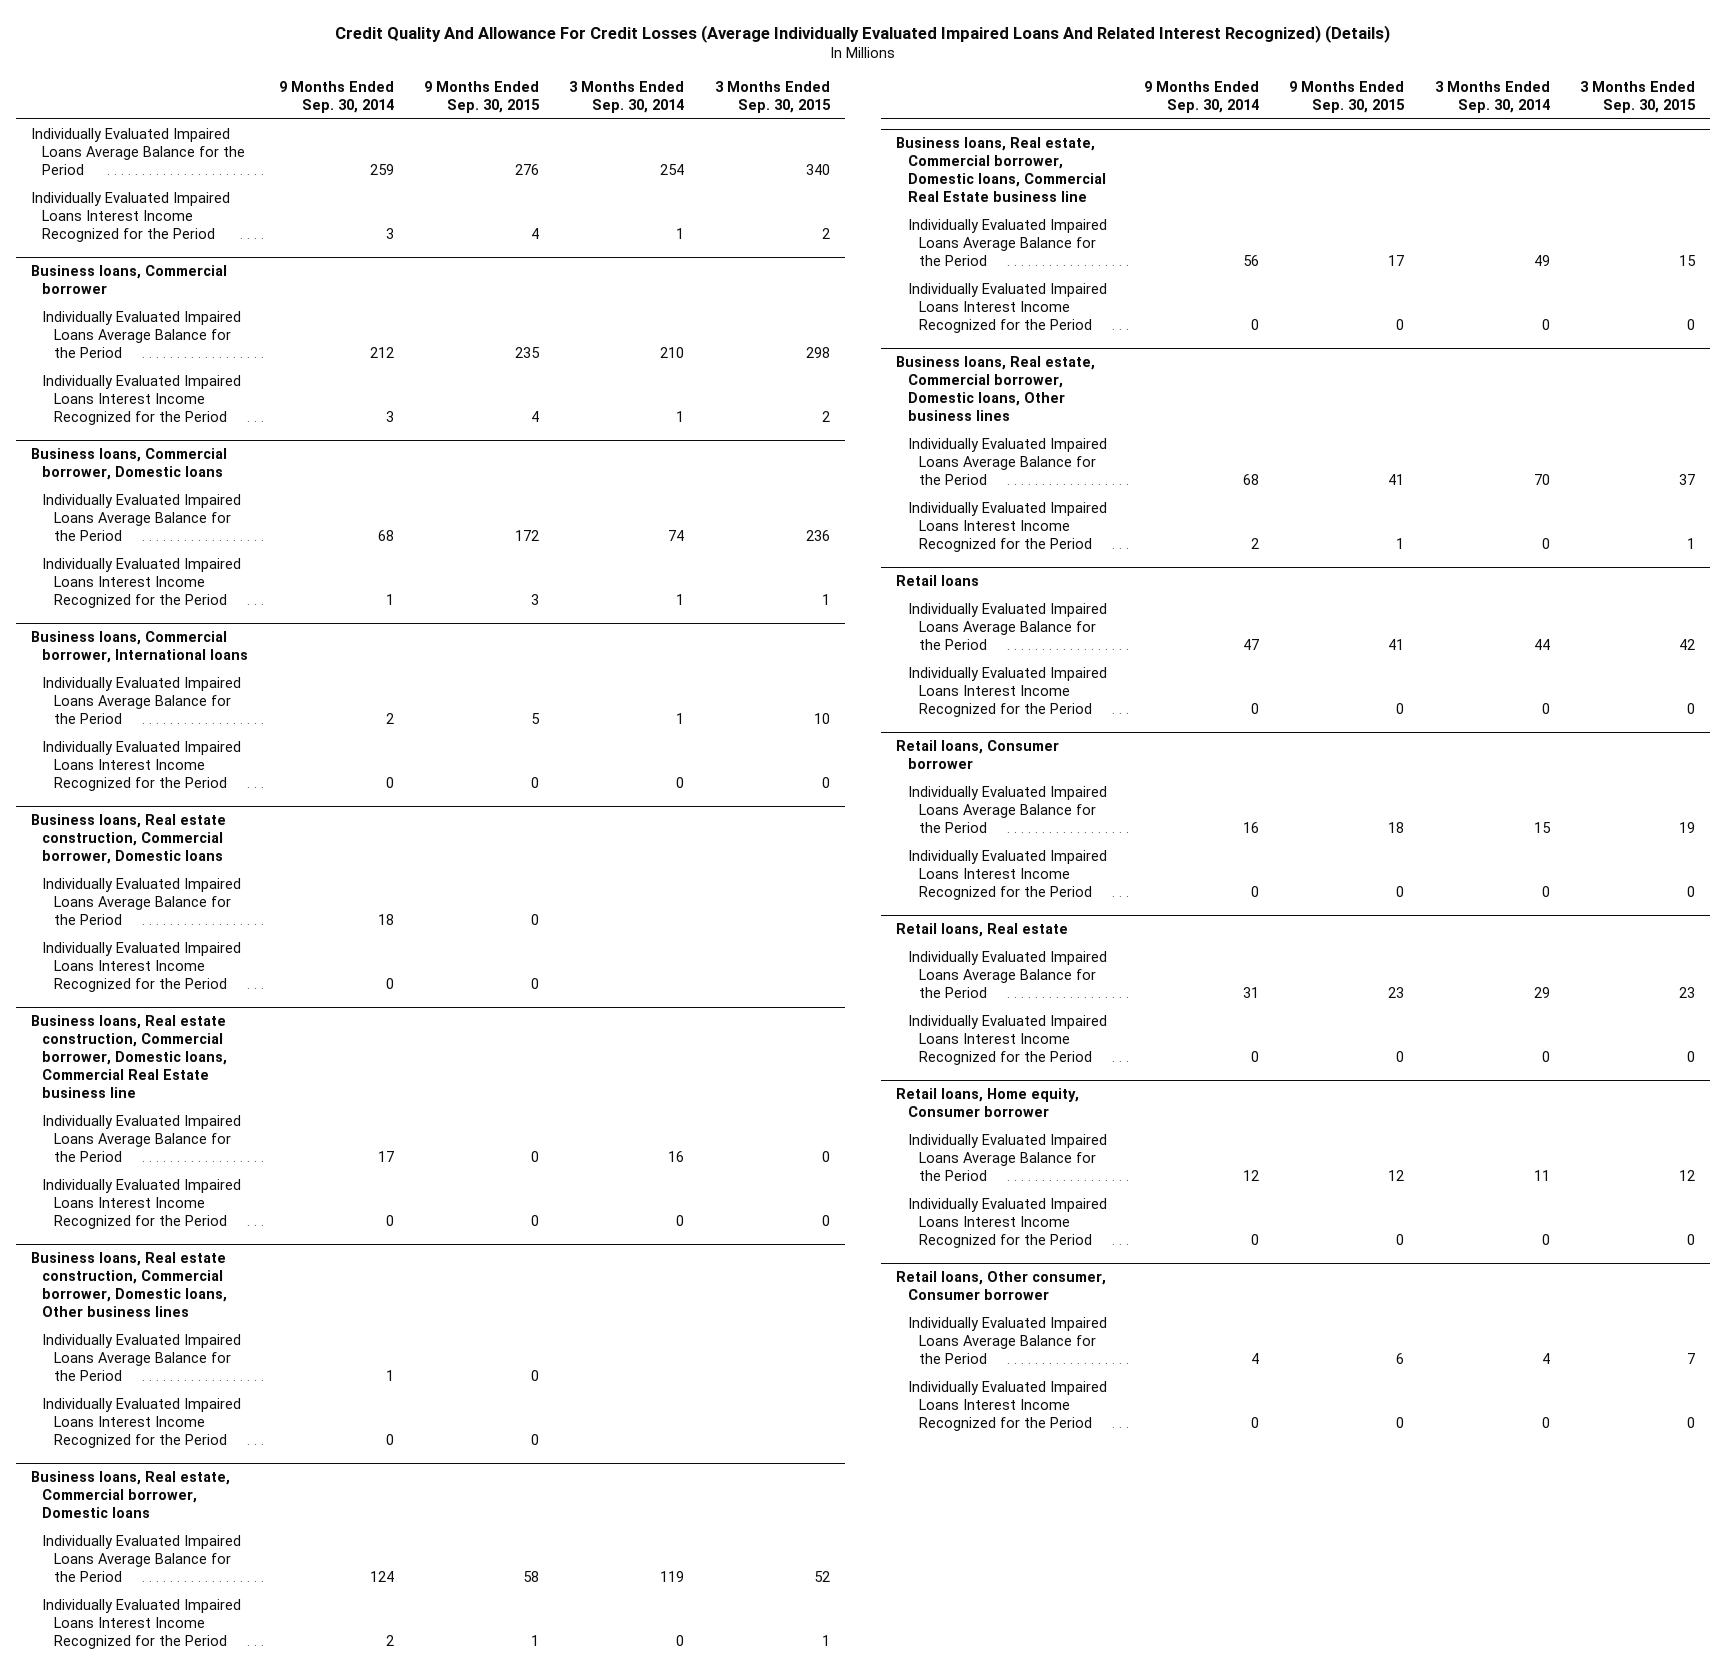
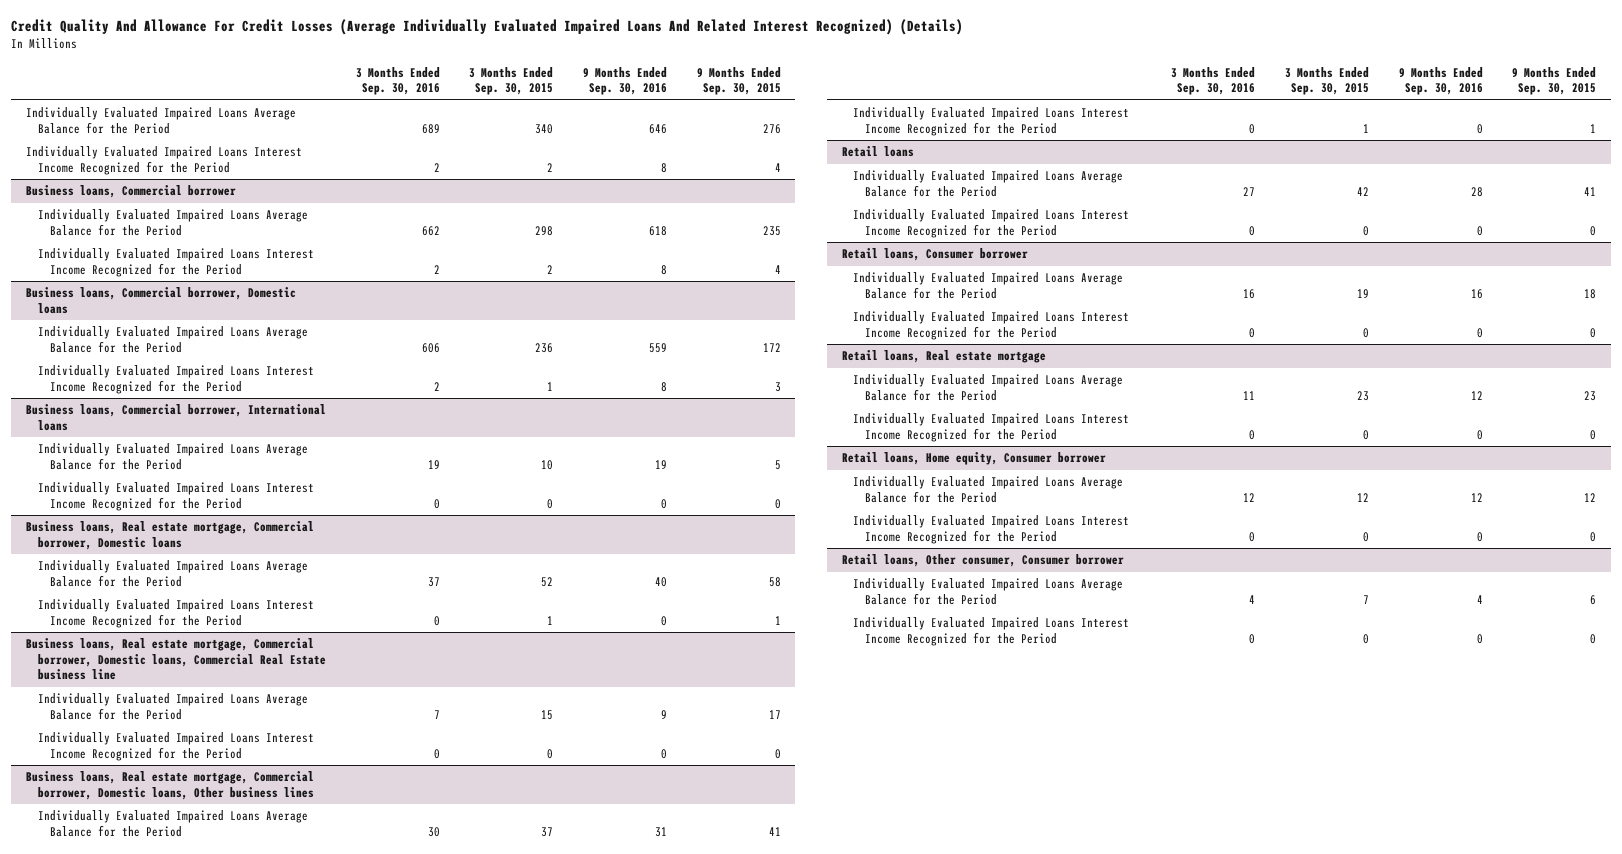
- | 9 Months Ended Sep. 30, 2014 | 9 Months Ended Sep. 30, 2015 | 3 Months Ended Sep. 30, 2014 | 3 Months Ended Sep. 30, 2015
+ | 3 Months Ended Sep. 30, 2016 | 3 Months Ended Sep. 30, 2015 | 9 Months Ended Sep. 30, 2016 | 9 Months Ended Sep. 30, 2015
- Business loans, Real estate construction, Commercial borrower, Domestic loans
- Individually Evaluated Impaired Loans Average Balance for the Period | 18 | 0 | |
- Individually Evaluated Impaired Loans Interest Income Recognized for the Period | 0 | 0 | |
- Business loans, Real estate construction, Commercial borrower, Domestic loans, Commercial Real Estate business line
- Individually Evaluated Impaired Loans Average Balance for the Period | 17 | 0 | 16 | 0
- Individually Evaluated Impaired Loans Interest Income Recognized for the Period | 0 | 0 | 0 | 0
- Business loans, Real estate construction, Commercial borrower, Domestic loans, Other business lines
- Individually Evaluated Impaired Loans Average Balance for the Period | 1 | 0 | |
- Individually Evaluated Impaired Loans Interest Income Recognized for the Period | 0 | 0 | |
- Business loans, Real estate, Commercial borrower, Domestic loans
+ Business loans, Real estate mortgage, Commercial borrower, Domestic loans
- Business loans, Real estate, Commercial borrower, Domestic loans, Commercial Real Estate business line
+ Business loans, Real estate mortgage, Commercial borrower, Domestic loans, Commercial Real Estate business line
- Business loans, Real estate, Commercial borrower, Domestic loans, Other business lines
+ Business loans, Real estate mortgage, Commercial borrower, Domestic loans, Other business lines
- Retail loans, Real estate
+ Retail loans, Real estate mortgage

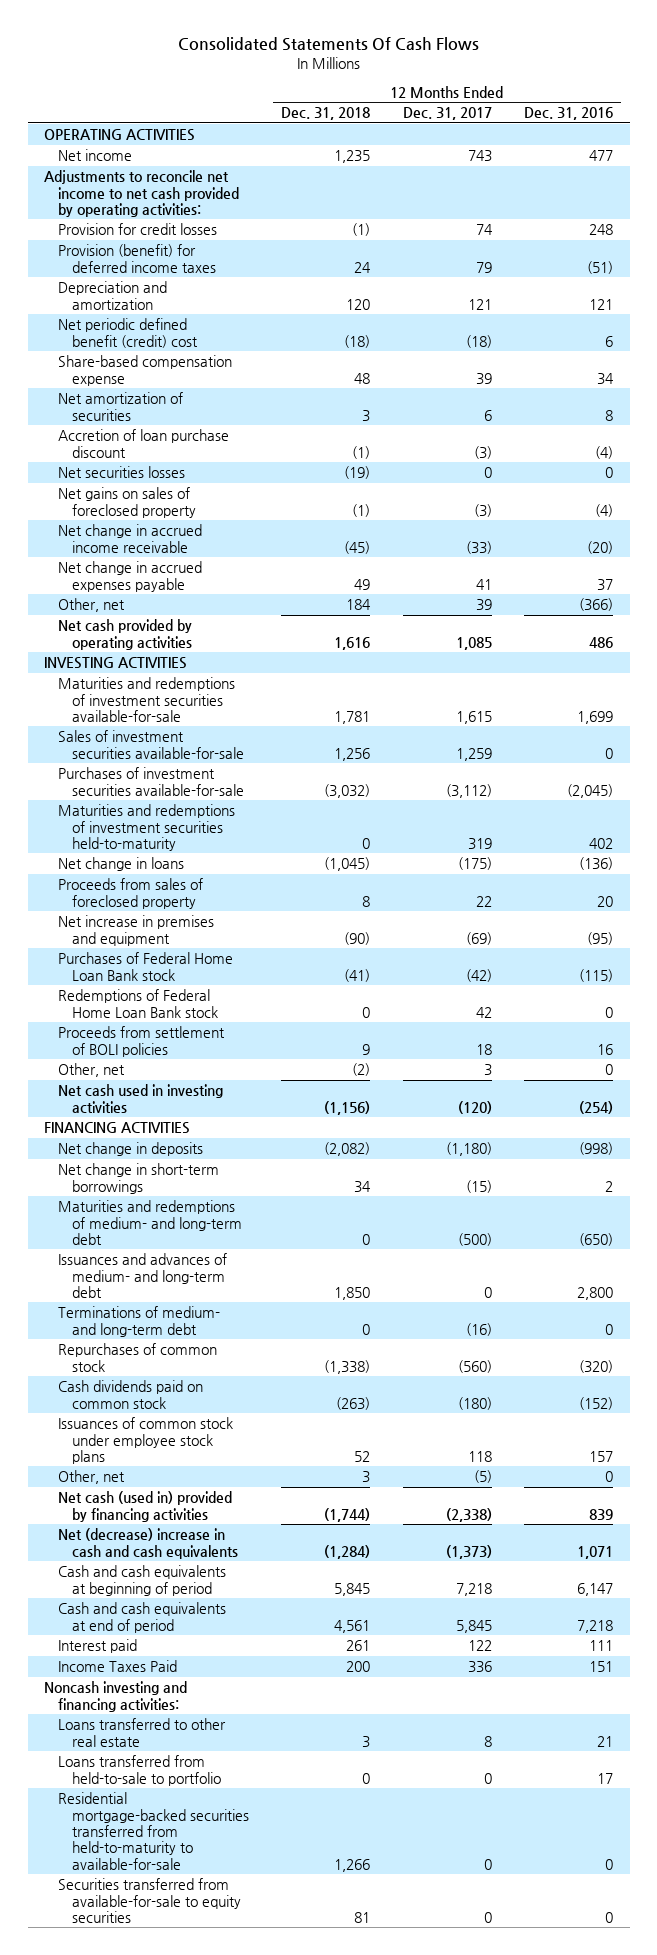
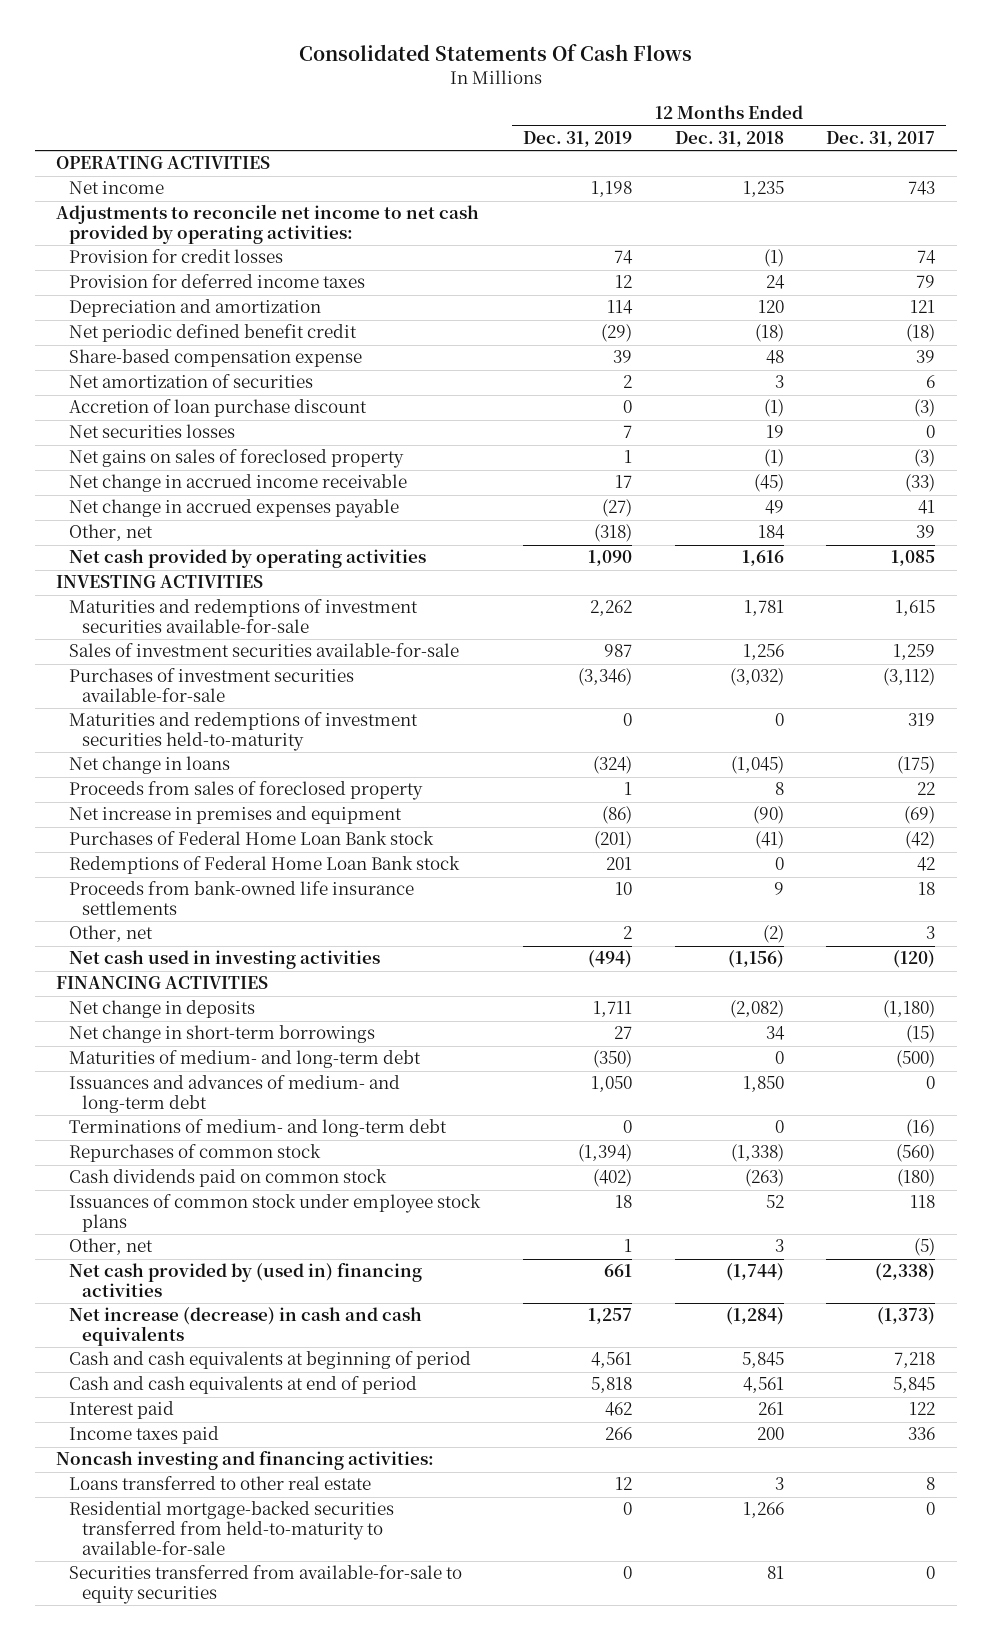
- | 12 Months Ended Dec. 31, 2018 | 12 Months Ended Dec. 31, 2017 | 12 Months Ended Dec. 31, 2016
+ | 12 Months Ended Dec. 31, 2019 | 12 Months Ended Dec. 31, 2018 | 12 Months Ended Dec. 31, 2017
- Provision (benefit) for deferred income taxes | 24 | 79 | (51)
+ Provision for deferred income taxes | 12 | 24 | 79
- Net periodic defined benefit (credit) cost | (18) | (18) | 6
+ Net periodic defined benefit credit | (29) | (18) | (18)
- Net securities losses | (19) | 0 | 0
+ Net securities losses | 7 | 19 | 0
- Proceeds from settlement of BOLI policies | 9 | 18 | 16
+ Proceeds from bank-owned life insurance settlements | 10 | 9 | 18
- Maturities and redemptions of medium- and long-term debt | 0 | (500) | (650)
+ Maturities of medium- and long-term debt | (350) | 0 | (500)
- Net cash (used in) provided by financing activities | (1,744) | (2,338) | 839
- Net (decrease) increase in cash and cash equivalents | (1,284) | (1,373) | 1,071
+ Net cash provided by (used in) financing activities | 661 | (1,744) | (2,338)
+ Net increase (decrease) in cash and cash equivalents | 1,257 | (1,284) | (1,373)
- Income Taxes Paid | 200 | 336 | 151
+ Income taxes paid | 266 | 200 | 336
- Loans transferred from held-to-sale to portfolio | 0 | 0 | 17

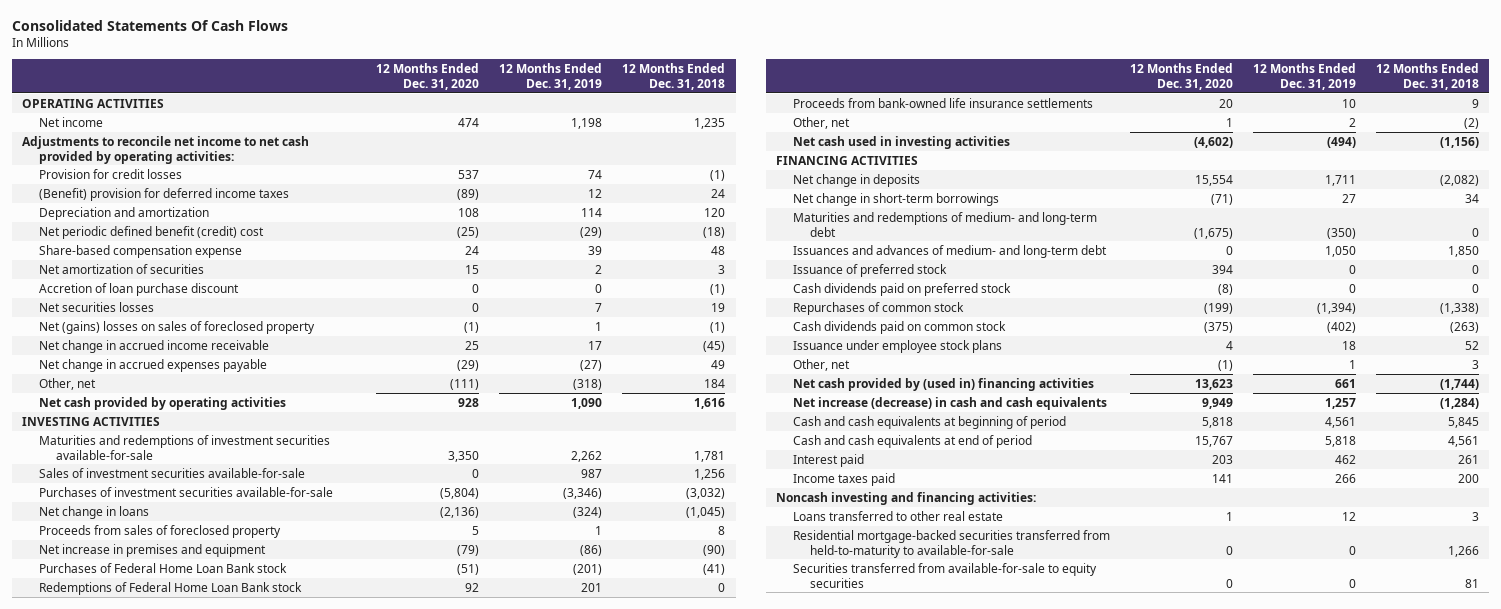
- | 12 Months Ended Dec. 31, 2019 | 12 Months Ended Dec. 31, 2018 | 12 Months Ended Dec. 31, 2017
+ | 12 Months Ended Dec. 31, 2020 | 12 Months Ended Dec. 31, 2019 | 12 Months Ended Dec. 31, 2018
- Provision for deferred income taxes | 12 | 24 | 79
+ (Benefit) provision for deferred income taxes | (89) | 12 | 24
- Net periodic defined benefit credit | (29) | (18) | (18)
+ Net periodic defined benefit (credit) cost | (25) | (29) | (18)
- Net gains on sales of foreclosed property | 1 | (1) | (3)
+ Net (gains) losses on sales of foreclosed property | (1) | 1 | (1)
- Maturities and redemptions of investment securities held-to-maturity | 0 | 0 | 319
- Maturities of medium- and long-term debt | (350) | 0 | (500)
+ Maturities and redemptions of medium- and long-term debt | (1,675) | (350) | 0
- Terminations of medium- and long-term debt | 0 | 0 | (16)
+ Issuance of preferred stock | 394 | 0 | 0
+ Cash dividends paid on preferred stock | (8) | 0 | 0
- Issuances of common stock under employee stock plans | 18 | 52 | 118
+ Issuance under employee stock plans | 4 | 18 | 52

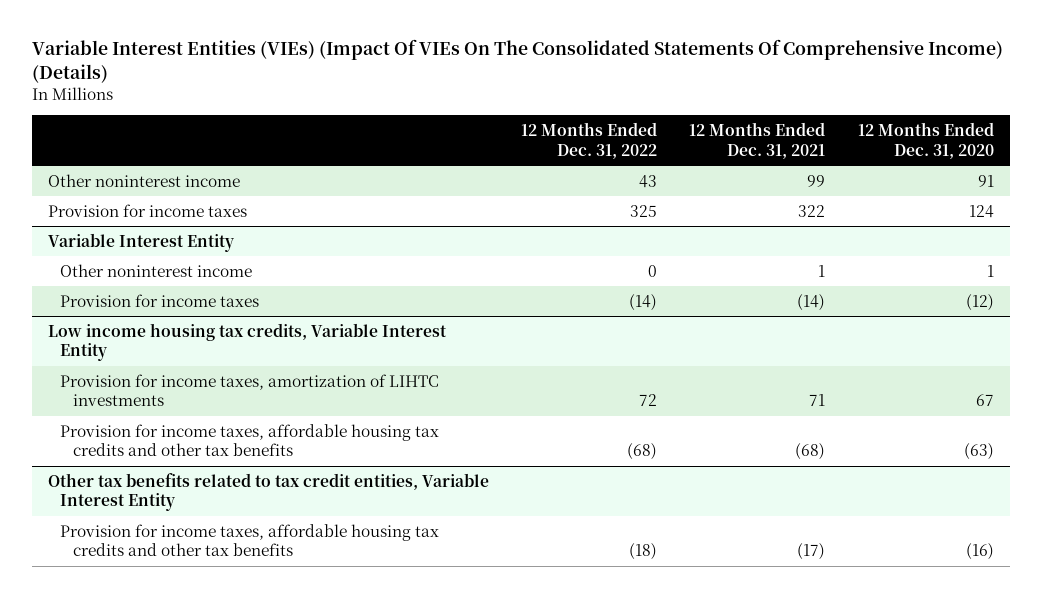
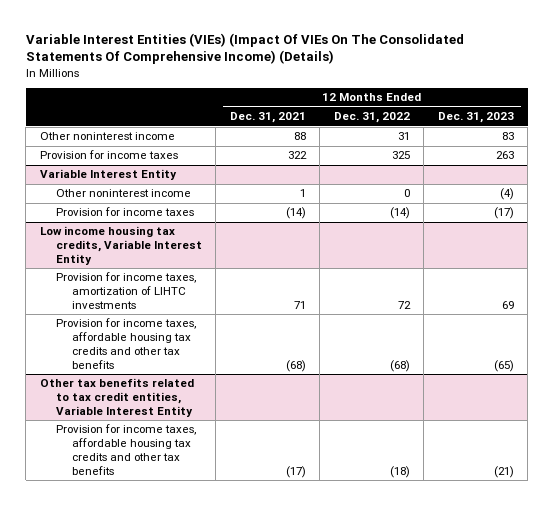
- | 12 Months Ended Dec. 31, 2022 | 12 Months Ended Dec. 31, 2021 | 12 Months Ended Dec. 31, 2020
+ | 12 Months Ended Dec. 31, 2021 | 12 Months Ended Dec. 31, 2022 | 12 Months Ended Dec. 31, 2023
- Other noninterest income | 43 | 99 | 91
+ Other noninterest income | 88 | 31 | 83

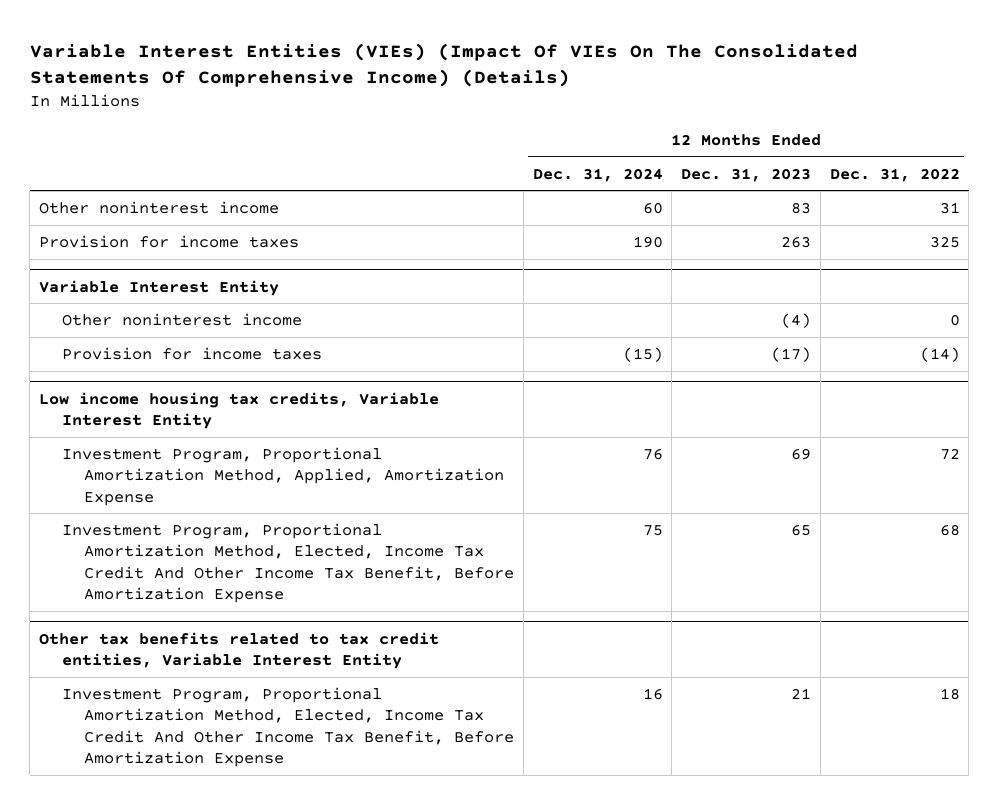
- | 12 Months Ended Dec. 31, 2021 | 12 Months Ended Dec. 31, 2022 | 12 Months Ended Dec. 31, 2023
+ | 12 Months Ended Dec. 31, 2024 | 12 Months Ended Dec. 31, 2023 | 12 Months Ended Dec. 31, 2022
@ Low income housing tax credits, Variable Interest Entity
- Provision for income taxes, amortization of LIHTC investments | 71 | 72 | 69
- Provision for income taxes, affordable housing tax credits and other tax benefits | (68) | (68) | (65)
+ Investment Program, Proportional Amortization Method, Applied, Amortization Expense | 76 | 69 | 72
+ Investment Program, Proportional Amortization Method, Elected, Income Tax Credit And Other Income Tax Benefit, Before Amortization Expense | 75 | 65 | 68
@ Other tax benefits related to tax credit entities, Variable Interest Entity
- Provision for income taxes, affordable housing tax credits and other tax benefits | (17) | (18) | (21)
+ Investment Program, Proportional Amortization Method, Elected, Income Tax Credit And Other Income Tax Benefit, Before Amortization Expense | 16 | 21 | 18

